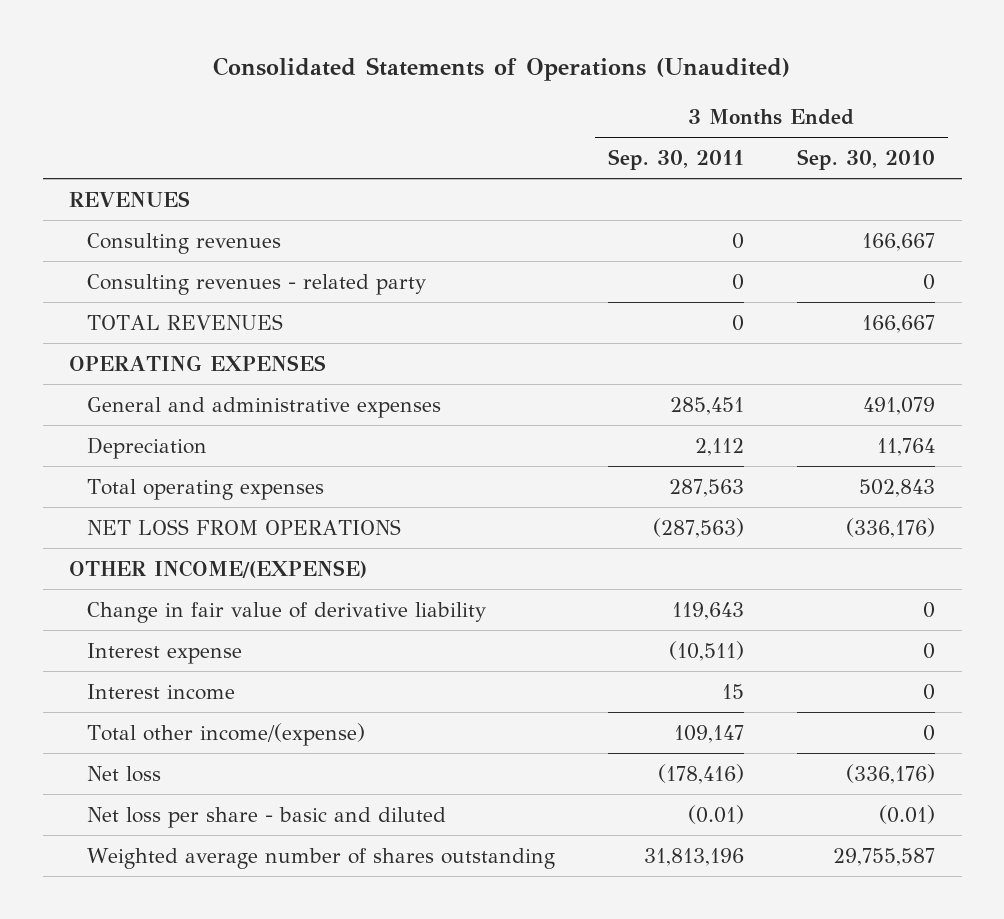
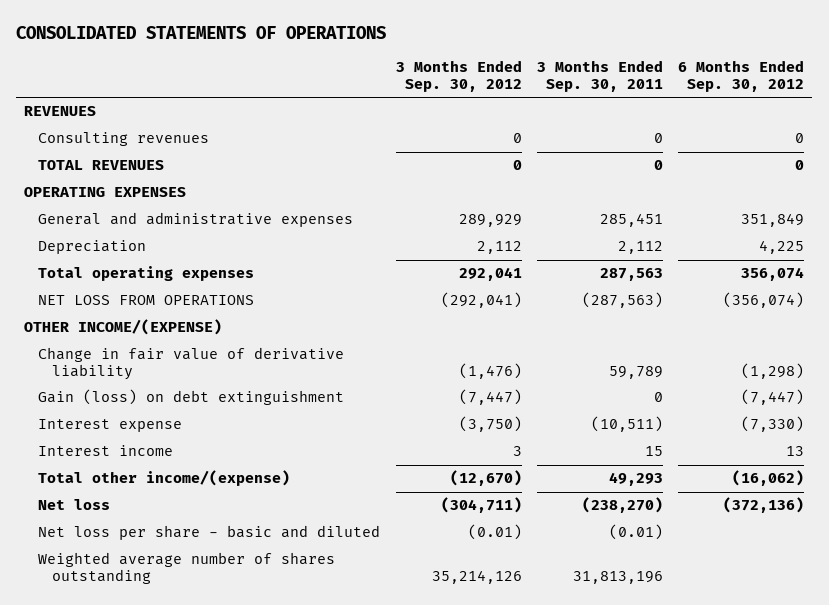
- Consolidated Statements of Operations (Unaudited)
+ CONSOLIDATED STATEMENTS OF OPERATIONS
- | 3 Months Ended Sep. 30, 2011 | 3 Months Ended Sep. 30, 2010
+ | 3 Months Ended Sep. 30, 2012 | 3 Months Ended Sep. 30, 2011 | 6 Months Ended Sep. 30, 2012
- Consulting revenues - related party | 0 | 0
- Change in fair value of derivative liability | 119,643 | 0
+ Change in fair value of derivative liability | (1,476) | 59,789 | (1,298)
+ Gain (loss) on debt extinguishment | (7,447) | 0 | (7,447)
- Total other income/(expense) | 109,147 | 0
- Net loss | (178,416) | (336,176)
+ Total other income/(expense) | (12,670) | 49,293 | (16,062)
+ Net loss | (304,711) | (238,270) | (372,136)

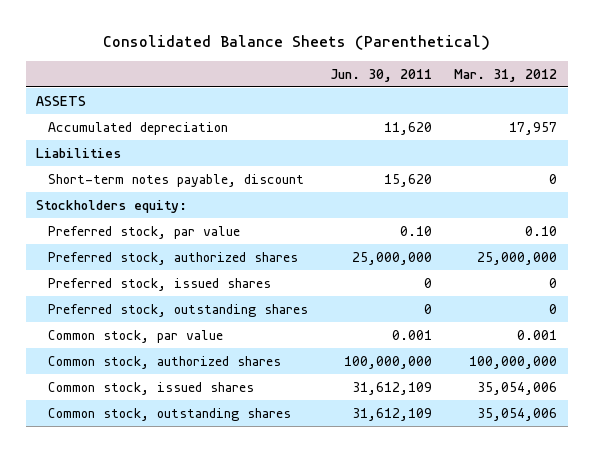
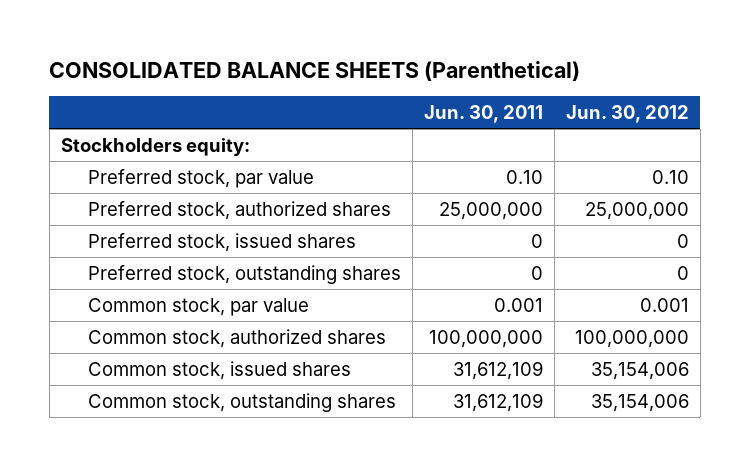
- Consolidated Balance Sheets (Parenthetical)
+ CONSOLIDATED BALANCE SHEETS (Parenthetical)
- | Jun. 30, 2011 | Mar. 31, 2012
+ | Jun. 30, 2011 | Jun. 30, 2012
- ASSETS
- Accumulated depreciation | 11,620 | 17,957
- Liabilities
- Short-term notes payable, discount | 15,620 | 0

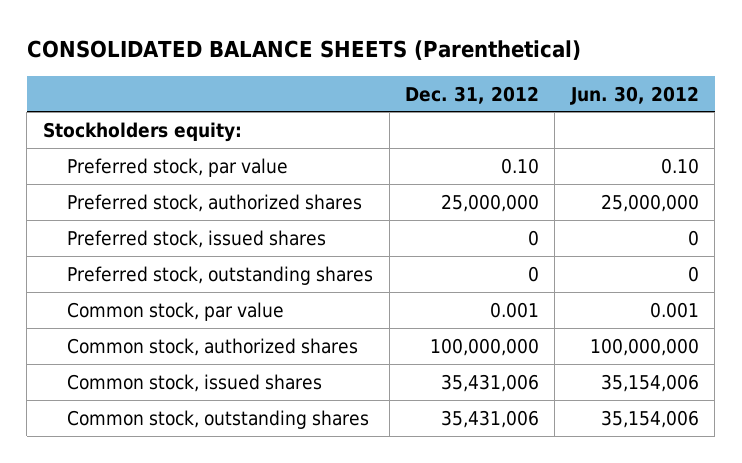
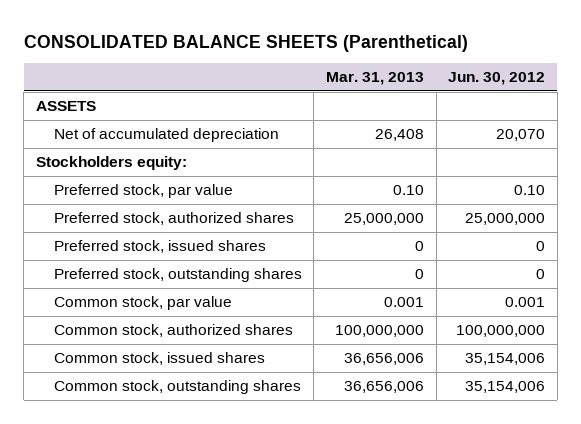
- | Dec. 31, 2012 | Jun. 30, 2012
+ | Mar. 31, 2013 | Jun. 30, 2012
+ ASSETS
+ Net of accumulated depreciation | 26,408 | 20,070

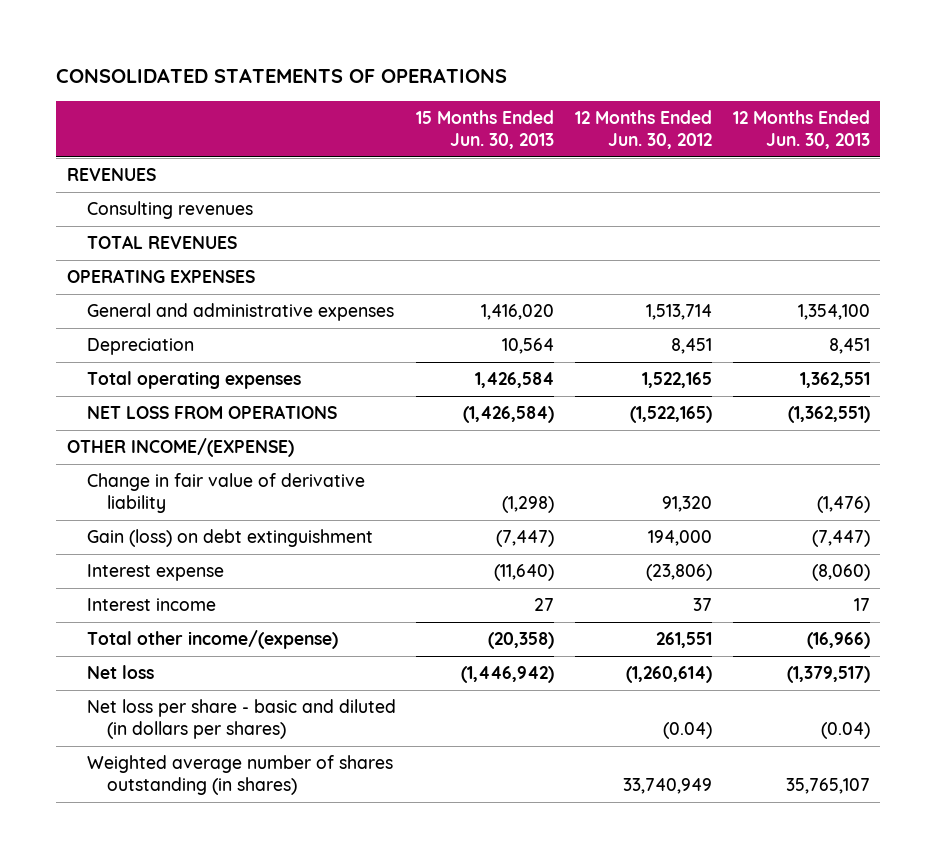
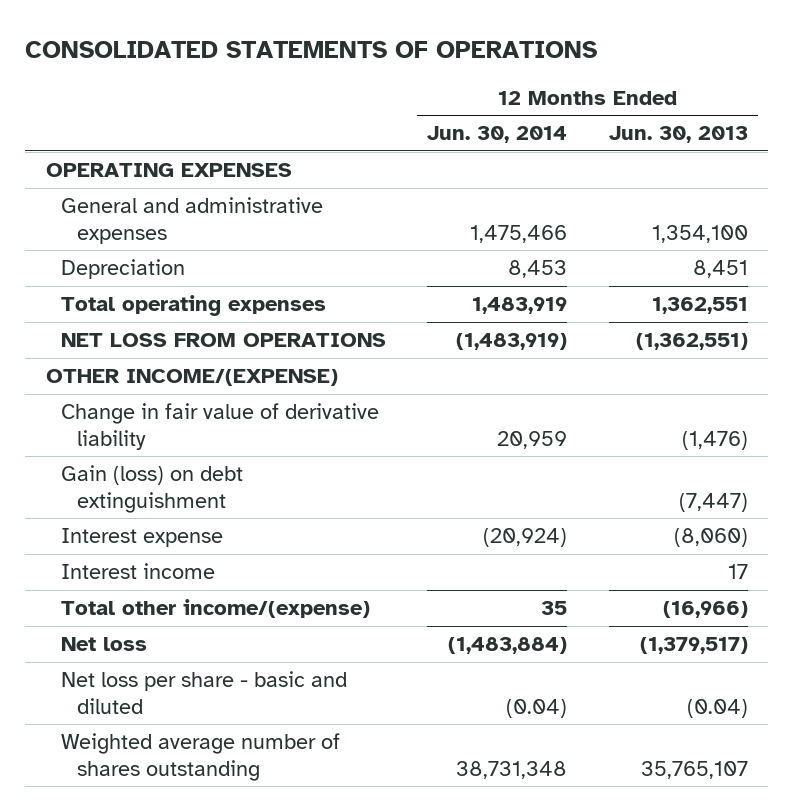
- | 15 Months Ended Jun. 30, 2013 | 12 Months Ended Jun. 30, 2012 | 12 Months Ended Jun. 30, 2013
+ | 12 Months Ended Jun. 30, 2014 | 12 Months Ended Jun. 30, 2013
- REVENUES
- Consulting revenues
- TOTAL REVENUES
- Net loss per share - basic and diluted (in dollars per shares) | | (0.04) | (0.04)
- Weighted average number of shares outstanding (in shares) | | 33,740,949 | 35,765,107
+ Net loss per share - basic and diluted | (0.04) | (0.04)
+ Weighted average number of shares outstanding | 38,731,348 | 35,765,107

